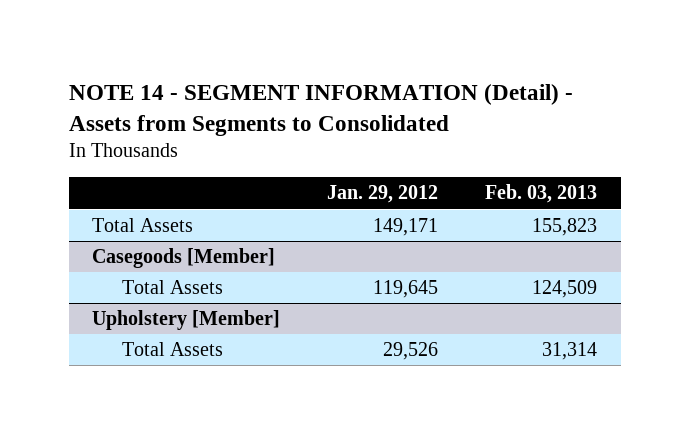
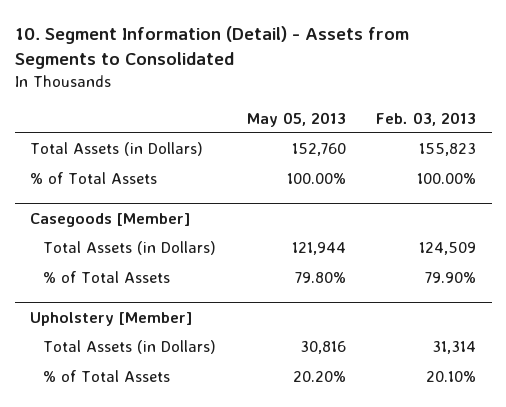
- NOTE 14 - SEGMENT INFORMATION (Detail) - Assets from Segments to Consolidated
+ 10. Segment Information (Detail) - Assets from Segments to Consolidated
- | Jan. 29, 2012 | Feb. 03, 2013
+ | May 05, 2013 | Feb. 03, 2013
- Total Assets | 149,171 | 155,823
+ Total Assets (in Dollars) | 152,760 | 155,823
+ % of Total Assets | 100.00% | 100.00%
@ Casegoods [Member]
- Total Assets | 119,645 | 124,509
+ Total Assets (in Dollars) | 121,944 | 124,509
+ % of Total Assets | 79.80% | 79.90%
@ Upholstery [Member]
- Total Assets | 29,526 | 31,314
+ Total Assets (in Dollars) | 30,816 | 31,314
+ % of Total Assets | 20.20% | 20.10%

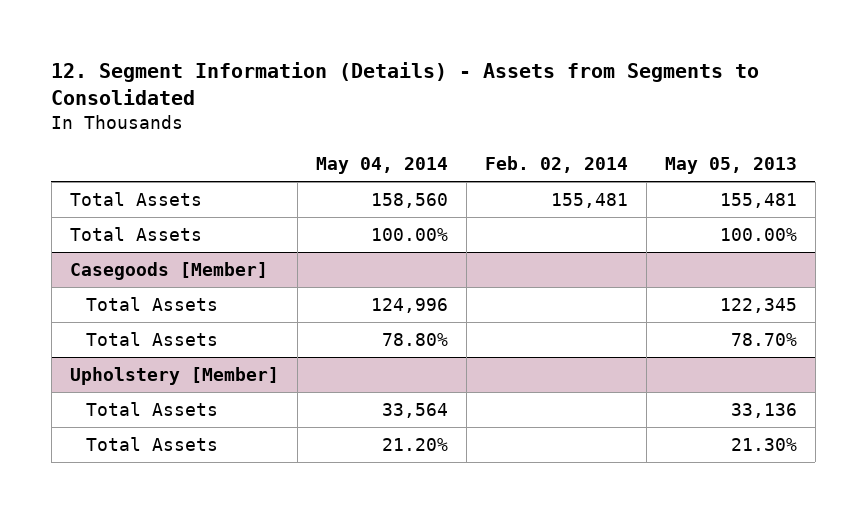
- 10. Segment Information (Detail) - Assets from Segments to Consolidated
+ 12. Segment Information (Details) - Assets from Segments to Consolidated
- | May 05, 2013 | Feb. 03, 2013
+ | May 04, 2014 | Feb. 02, 2014 | May 05, 2013
- Total Assets (in Dollars) | 152,760 | 155,823
- % of Total Assets | 100.00% | 100.00%
+ Total Assets | 158,560 | 155,481 | 155,481
+ Total Assets | 100.00% | | 100.00%
@ Casegoods [Member]
- Total Assets (in Dollars) | 121,944 | 124,509
- % of Total Assets | 79.80% | 79.90%
+ Total Assets | 124,996 | | 122,345
+ Total Assets | 78.80% | | 78.70%
@ Upholstery [Member]
- Total Assets (in Dollars) | 30,816 | 31,314
- % of Total Assets | 20.20% | 20.10%
+ Total Assets | 33,564 | | 33,136
+ Total Assets | 21.20% | | 21.30%

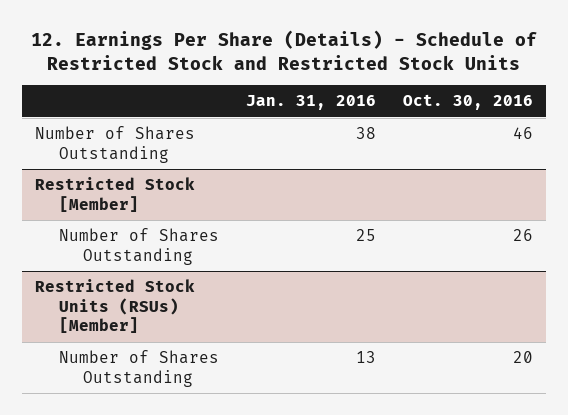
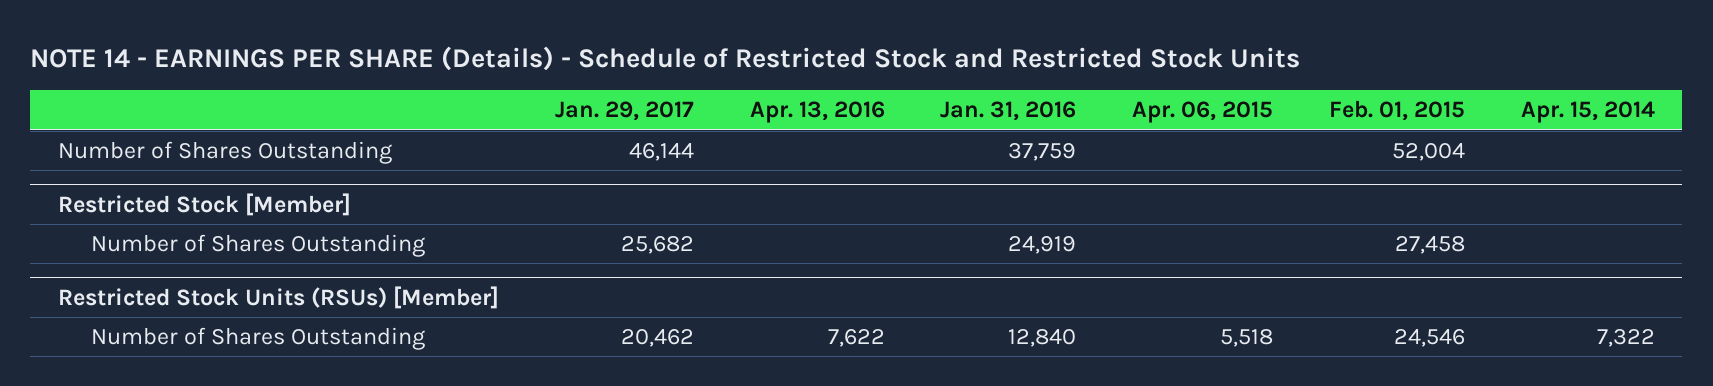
- 12. Earnings Per Share (Details) - Schedule of Restricted Stock and Restricted Stock Units
+ NOTE 14 - EARNINGS PER SHARE (Details) - Schedule of Restricted Stock and Restricted Stock Units
- | Jan. 31, 2016 | Oct. 30, 2016
+ | Jan. 29, 2017 | Apr. 13, 2016 | Jan. 31, 2016 | Apr. 06, 2015 | Feb. 01, 2015 | Apr. 15, 2014
- Number of Shares Outstanding | 38 | 46
+ Number of Shares Outstanding | 46,144 | | 37,759 | | 52,004 |
@ Restricted Stock [Member]
- Number of Shares Outstanding | 25 | 26
+ Number of Shares Outstanding | 25,682 | | 24,919 | | 27,458 |
@ Restricted Stock Units (RSUs) [Member]
- Number of Shares Outstanding | 13 | 20
+ Number of Shares Outstanding | 20,462 | 7,622 | 12,840 | 5,518 | 24,546 | 7,322

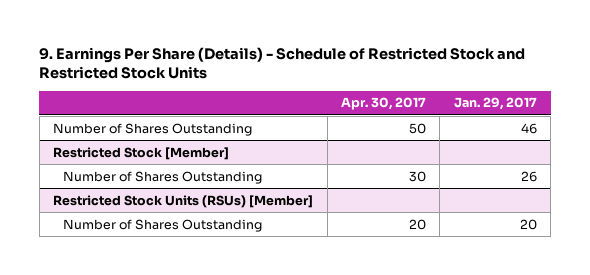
- NOTE 14 - EARNINGS PER SHARE (Details) - Schedule of Restricted Stock and Restricted Stock Units
+ 9. Earnings Per Share (Details) - Schedule of Restricted Stock and Restricted Stock Units
- | Jan. 29, 2017 | Apr. 13, 2016 | Jan. 31, 2016 | Apr. 06, 2015 | Feb. 01, 2015 | Apr. 15, 2014
+ | Apr. 30, 2017 | Jan. 29, 2017
- Number of Shares Outstanding | 46,144 | | 37,759 | | 52,004 |
+ Number of Shares Outstanding | 50 | 46
@ Restricted Stock [Member]
- Number of Shares Outstanding | 25,682 | | 24,919 | | 27,458 |
+ Number of Shares Outstanding | 30 | 26
@ Restricted Stock Units (RSUs) [Member]
- Number of Shares Outstanding | 20,462 | 7,622 | 12,840 | 5,518 | 24,546 | 7,322
+ Number of Shares Outstanding | 20 | 20

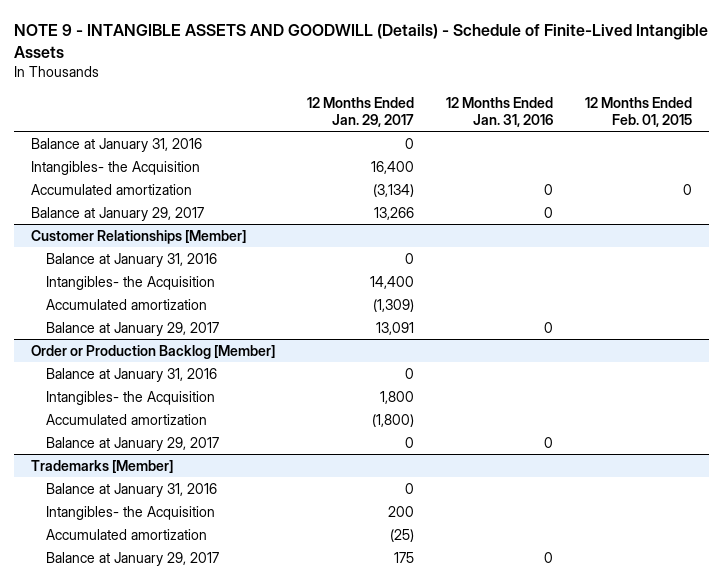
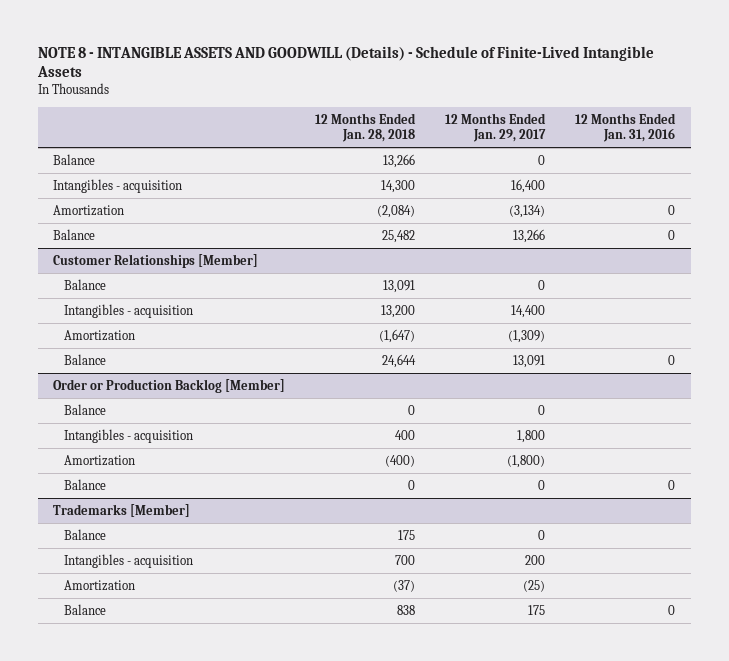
- NOTE 9 - INTANGIBLE ASSETS AND GOODWILL (Details) - Schedule of Finite-Lived Intangible Assets
+ NOTE 8 - INTANGIBLE ASSETS AND GOODWILL (Details) - Schedule of Finite-Lived Intangible Assets
- | 12 Months Ended Jan. 29, 2017 | 12 Months Ended Jan. 31, 2016 | 12 Months Ended Feb. 01, 2015
+ | 12 Months Ended Jan. 28, 2018 | 12 Months Ended Jan. 29, 2017 | 12 Months Ended Jan. 31, 2016
- Balance at January 31, 2016 | 0 | |
- Intangibles- the Acquisition | 16,400 | |
- Accumulated amortization | (3,134) | 0 | 0
- Balance at January 29, 2017 | 13,266 | 0 |
+ Balance | 13,266 | 0 |
+ Intangibles - acquisition | 14,300 | 16,400 |
+ Amortization | (2,084) | (3,134) | 0
+ Balance | 25,482 | 13,266 | 0
@ Customer Relationships [Member]
- Balance at January 31, 2016 | 0 | |
- Intangibles- the Acquisition | 14,400 | |
- Accumulated amortization | (1,309) | |
- Balance at January 29, 2017 | 13,091 | 0 |
+ Balance | 13,091 | 0 |
+ Intangibles - acquisition | 13,200 | 14,400 |
+ Amortization | (1,647) | (1,309) |
+ Balance | 24,644 | 13,091 | 0
@ Order or Production Backlog [Member]
- Balance at January 31, 2016 | 0 | |
- Intangibles- the Acquisition | 1,800 | |
- Accumulated amortization | (1,800) | |
- Balance at January 29, 2017 | 0 | 0 |
+ Balance | 0 | 0 |
+ Intangibles - acquisition | 400 | 1,800 |
+ Amortization | (400) | (1,800) |
+ Balance | 0 | 0 | 0
@ Trademarks [Member]
- Balance at January 31, 2016 | 0 | |
- Intangibles- the Acquisition | 200 | |
- Accumulated amortization | (25) | |
- Balance at January 29, 2017 | 175 | 0 |
+ Balance | 175 | 0 |
+ Intangibles - acquisition | 700 | 200 |
+ Amortization | (37) | (25) |
+ Balance | 838 | 175 | 0

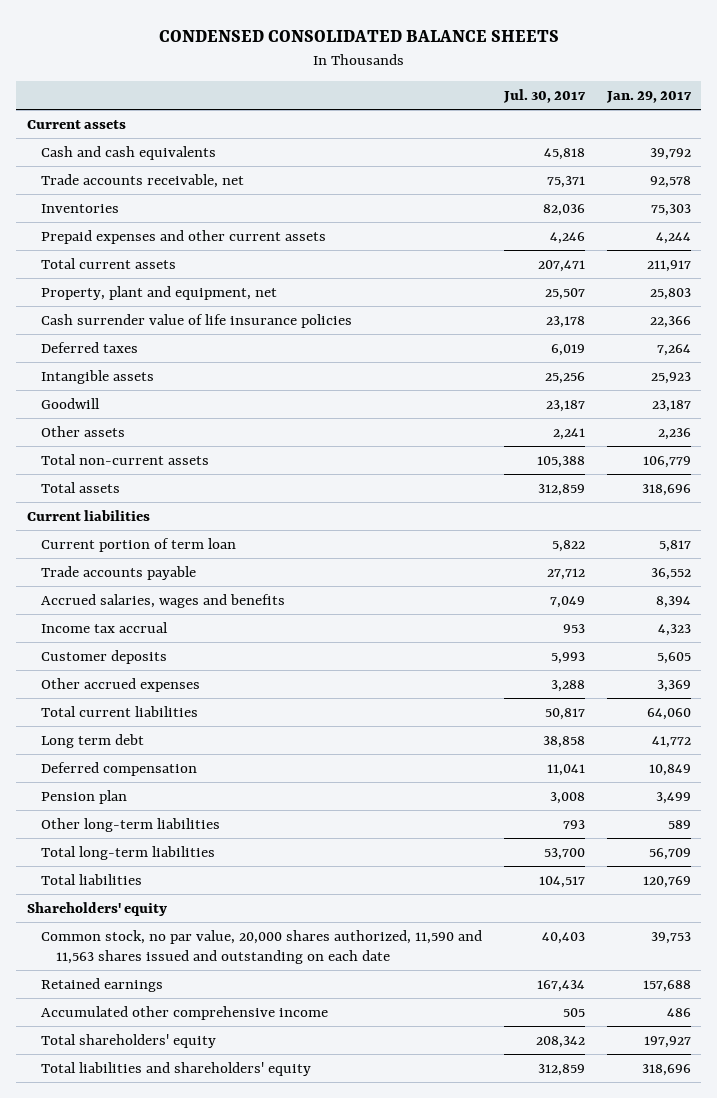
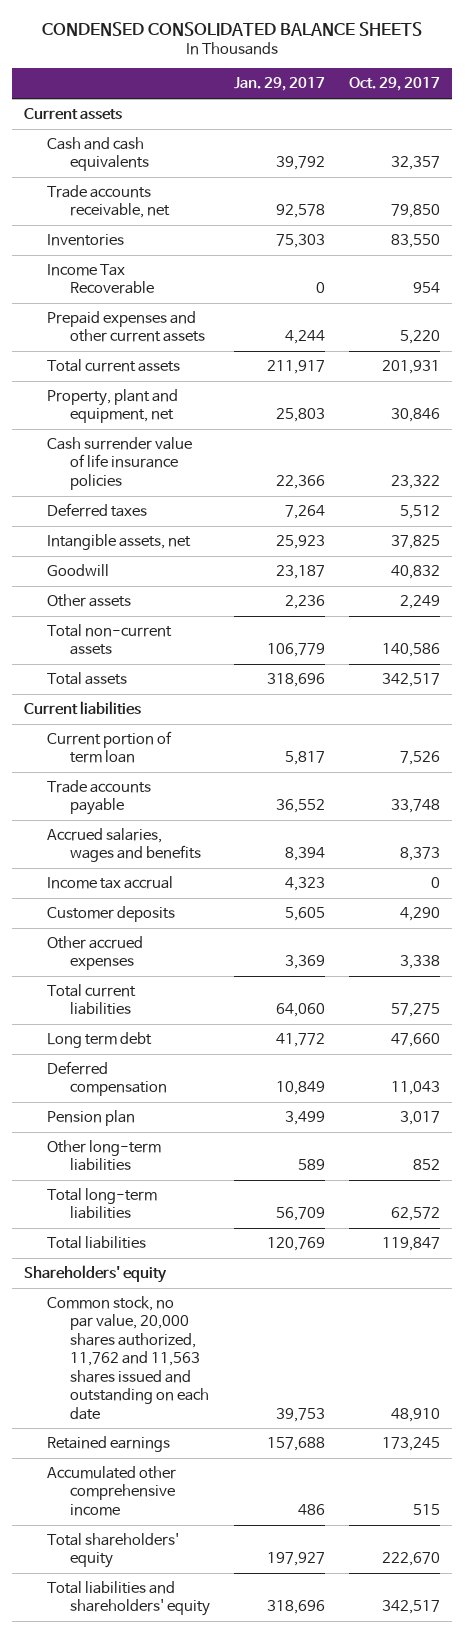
- | Jul. 30, 2017 | Jan. 29, 2017
+ | Jan. 29, 2017 | Oct. 29, 2017
+ Income Tax Recoverable | 0 | 954
- Intangible assets | 25,256 | 25,923
+ Intangible assets, net | 25,923 | 37,825
- Common stock, no par value, 20,000 shares authorized, 11,590 and 11,563 shares issued and outstanding on each date | 40,403 | 39,753
+ Common stock, no par value, 20,000 shares authorized, 11,762 and 11,563 shares issued and outstanding on each date | 39,753 | 48,910

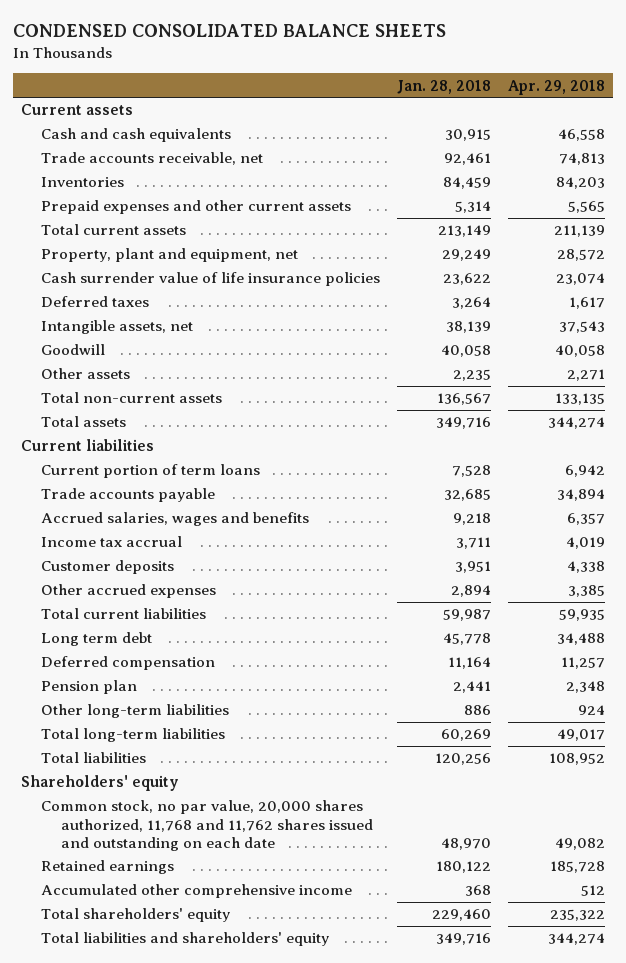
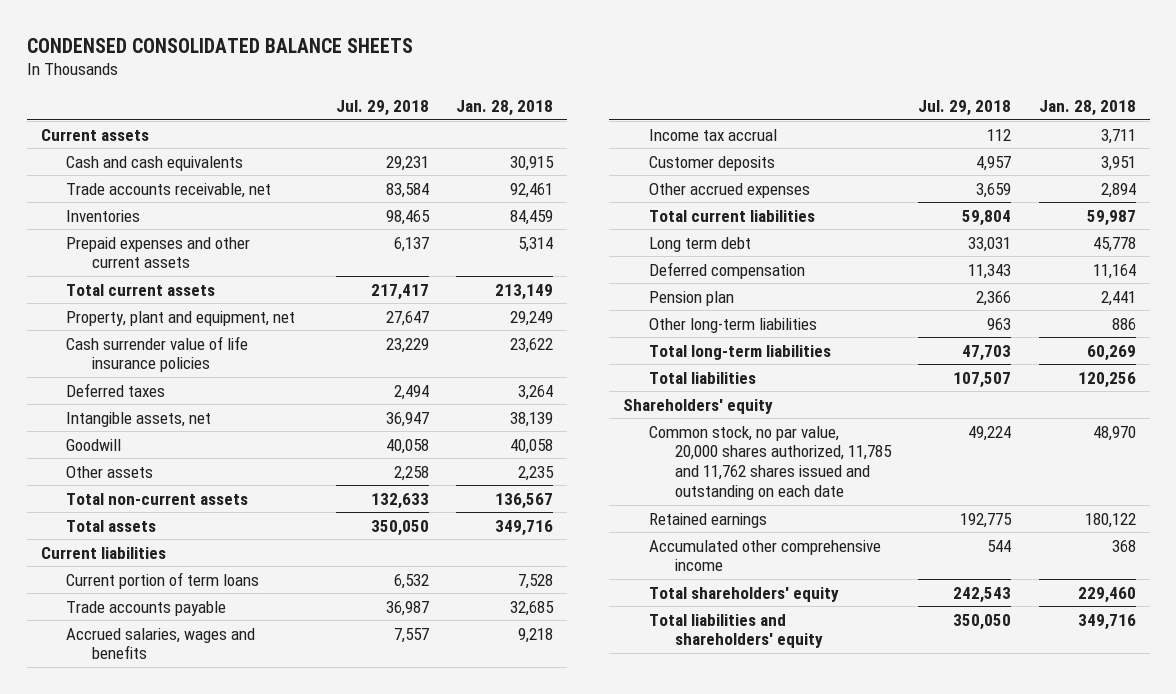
- | Jan. 28, 2018 | Apr. 29, 2018
+ | Jul. 29, 2018 | Jan. 28, 2018
- Common stock, no par value, 20,000 shares authorized, 11,768 and 11,762 shares issued and outstanding on each date | 48,970 | 49,082
+ Common stock, no par value, 20,000 shares authorized, 11,785 and 11,762 shares issued and outstanding on each date | 49,224 | 48,970

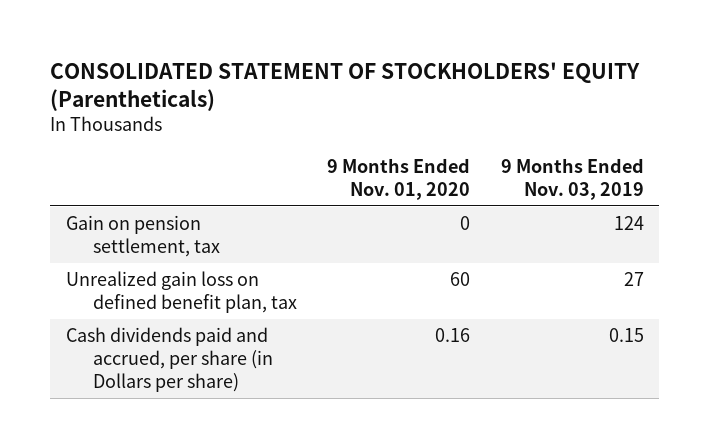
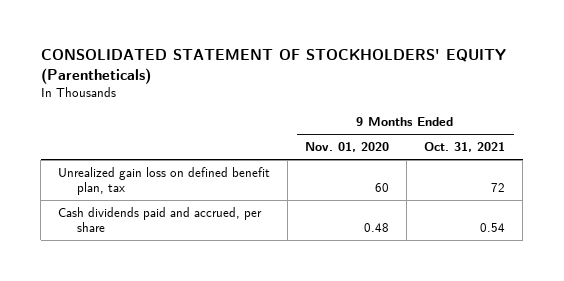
- | 9 Months Ended Nov. 01, 2020 | 9 Months Ended Nov. 03, 2019
+ | 9 Months Ended Nov. 01, 2020 | 9 Months Ended Oct. 31, 2021
- Gain on pension settlement, tax | 0 | 124
- Cash dividends paid and accrued, per share (in Dollars per share) | 0.16 | 0.15
+ Cash dividends paid and accrued, per share | 0.48 | 0.54

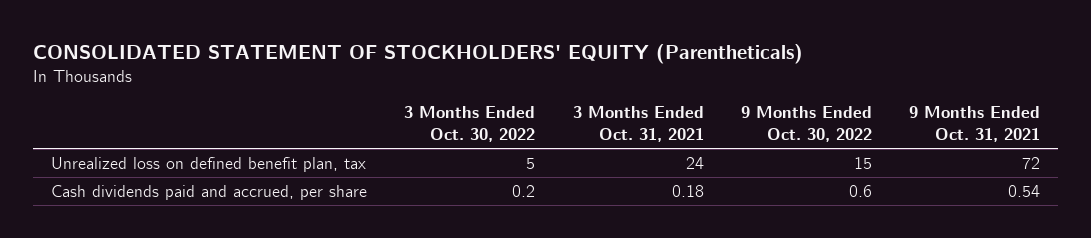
- | 9 Months Ended Nov. 01, 2020 | 9 Months Ended Oct. 31, 2021
+ | 3 Months Ended Oct. 30, 2022 | 3 Months Ended Oct. 31, 2021 | 9 Months Ended Oct. 30, 2022 | 9 Months Ended Oct. 31, 2021
- Unrealized gain loss on defined benefit plan, tax | 60 | 72
+ Unrealized loss on defined benefit plan, tax | 5 | 24 | 15 | 72

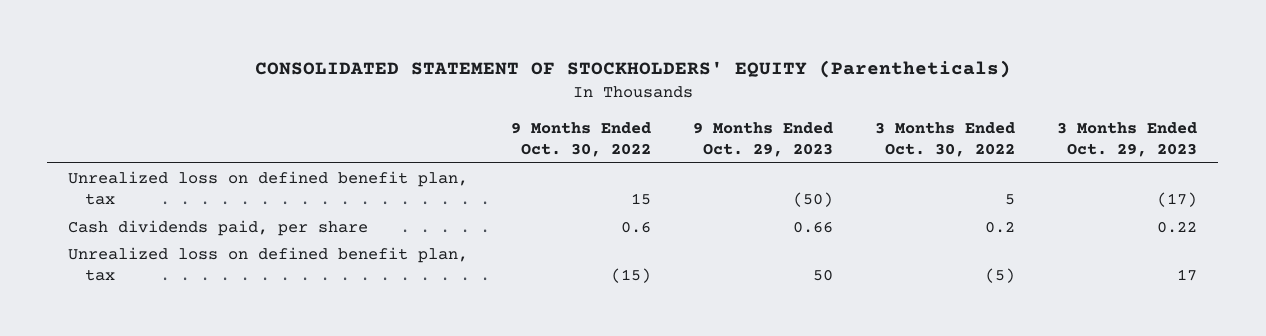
- | 3 Months Ended Oct. 30, 2022 | 3 Months Ended Oct. 31, 2021 | 9 Months Ended Oct. 30, 2022 | 9 Months Ended Oct. 31, 2021
+ | 9 Months Ended Oct. 30, 2022 | 9 Months Ended Oct. 29, 2023 | 3 Months Ended Oct. 30, 2022 | 3 Months Ended Oct. 29, 2023
- Cash dividends paid and accrued, per share | 0.2 | 0.18 | 0.6 | 0.54
+ Cash dividends paid, per share | 0.6 | 0.66 | 0.2 | 0.22
+ Unrealized loss on defined benefit plan, tax | (15) | 50 | (5) | 17

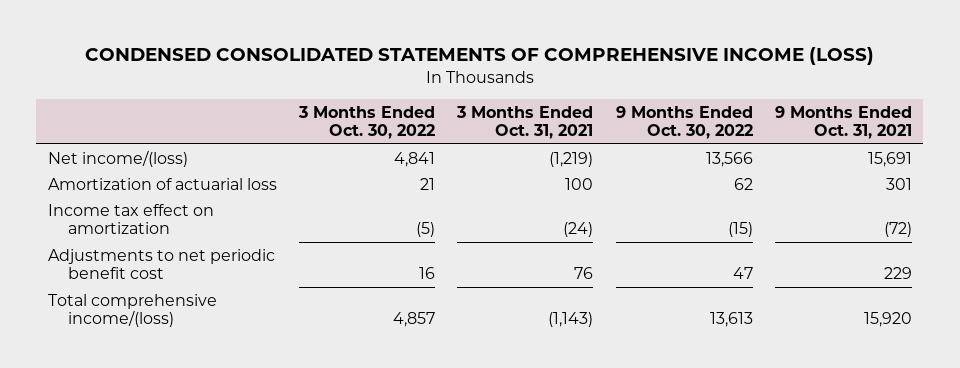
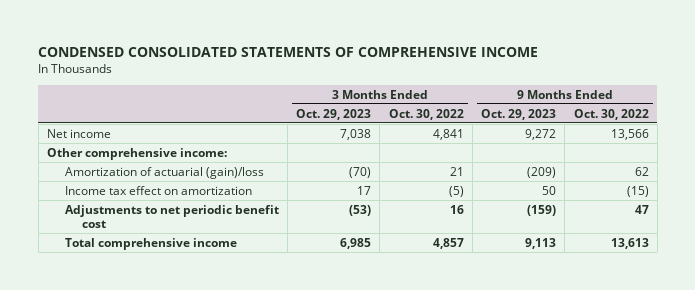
- CONDENSED CONSOLIDATED STATEMENTS OF COMPREHENSIVE INCOME (LOSS)
+ CONDENSED CONSOLIDATED STATEMENTS OF COMPREHENSIVE INCOME
- | 3 Months Ended Oct. 30, 2022 | 3 Months Ended Oct. 31, 2021 | 9 Months Ended Oct. 30, 2022 | 9 Months Ended Oct. 31, 2021
+ | 3 Months Ended Oct. 29, 2023 | 3 Months Ended Oct. 30, 2022 | 9 Months Ended Oct. 29, 2023 | 9 Months Ended Oct. 30, 2022
- Net income/(loss) | 4,841 | (1,219) | 13,566 | 15,691
- Amortization of actuarial loss | 21 | 100 | 62 | 301
+ Net income | 7,038 | 4,841 | 9,272 | 13,566
+ Other comprehensive income:
+ Amortization of actuarial (gain)/loss | (70) | 21 | (209) | 62
- Total comprehensive income/(loss) | 4,857 | (1,143) | 13,613 | 15,920
+ Total comprehensive income | 6,985 | 4,857 | 9,113 | 13,613

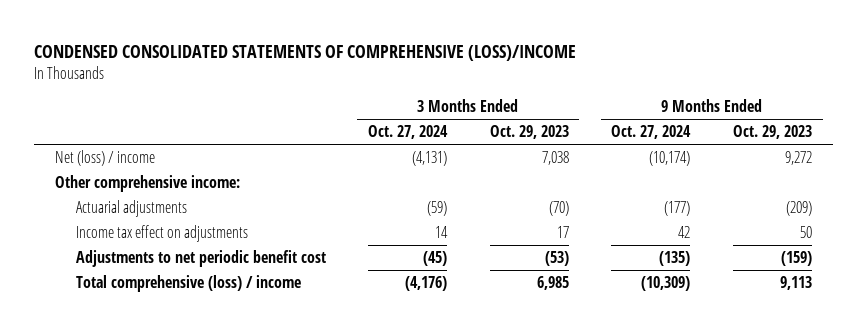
- CONDENSED CONSOLIDATED STATEMENTS OF COMPREHENSIVE INCOME
+ CONDENSED CONSOLIDATED STATEMENTS OF COMPREHENSIVE (LOSS)/INCOME
- | 3 Months Ended Oct. 29, 2023 | 3 Months Ended Oct. 30, 2022 | 9 Months Ended Oct. 29, 2023 | 9 Months Ended Oct. 30, 2022
+ | 3 Months Ended Oct. 27, 2024 | 3 Months Ended Oct. 29, 2023 | 9 Months Ended Oct. 27, 2024 | 9 Months Ended Oct. 29, 2023
- Net income | 7,038 | 4,841 | 9,272 | 13,566
+ Net (loss) / income | (4,131) | 7,038 | (10,174) | 9,272
- Amortization of actuarial (gain)/loss | (70) | 21 | (209) | 62
- Income tax effect on amortization | 17 | (5) | 50 | (15)
+ Actuarial adjustments | (59) | (70) | (177) | (209)
+ Income tax effect on adjustments | 14 | 17 | 42 | 50
- Total comprehensive income | 6,985 | 4,857 | 9,113 | 13,613
+ Total comprehensive (loss) / income | (4,176) | 6,985 | (10,309) | 9,113

